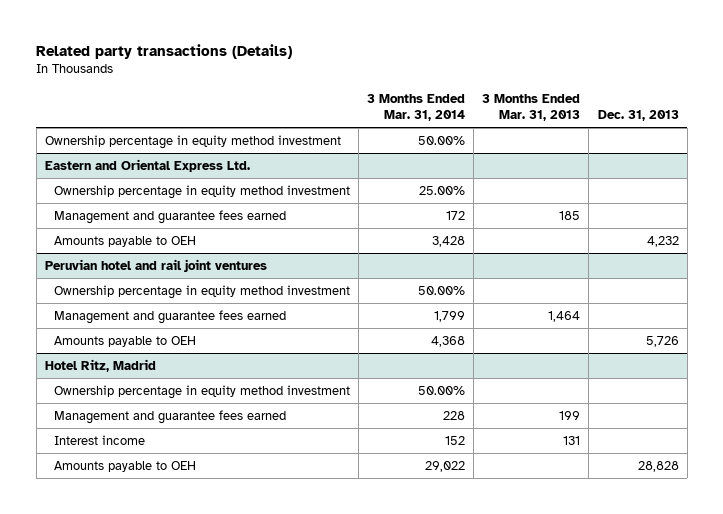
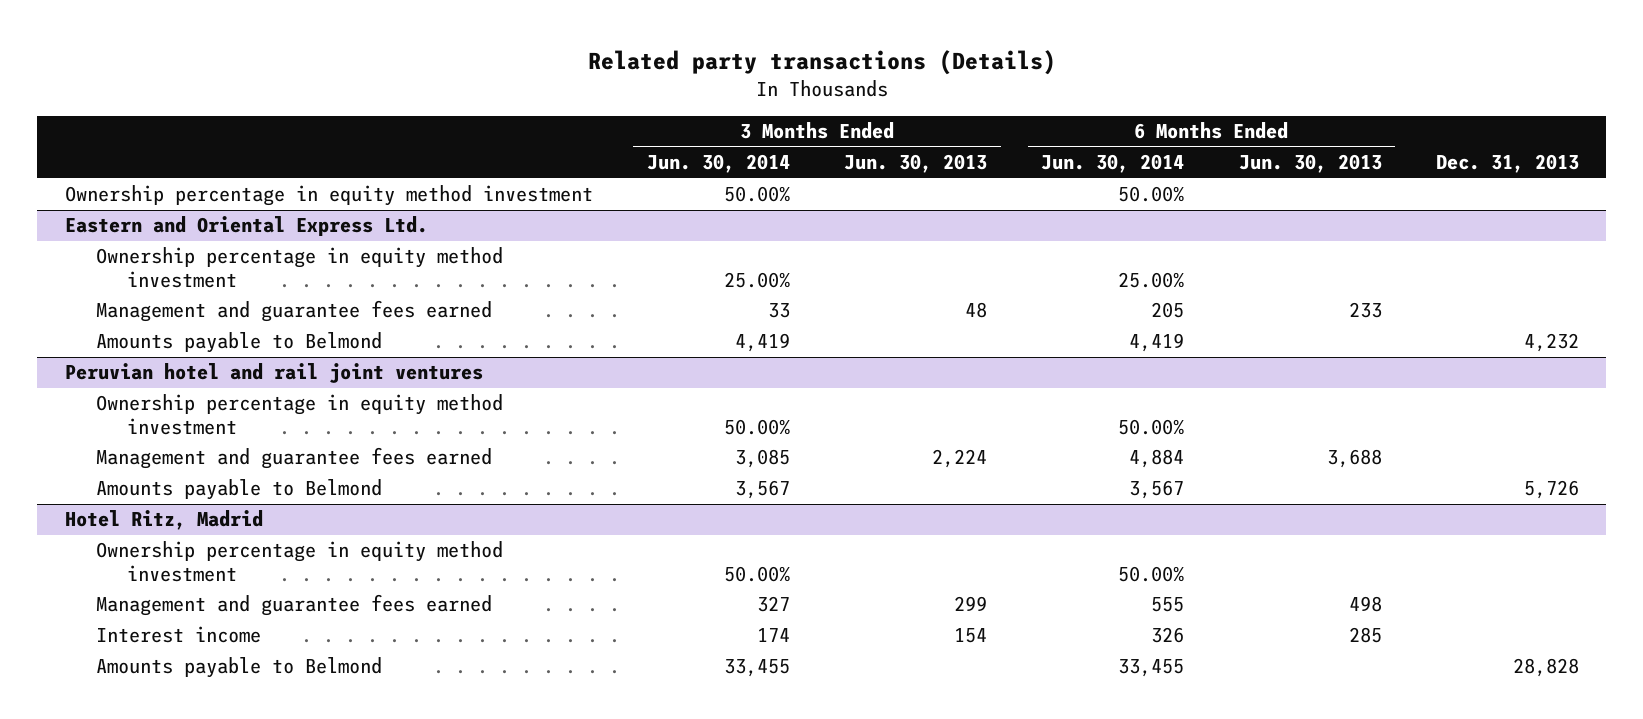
- | 3 Months Ended Mar. 31, 2014 | 3 Months Ended Mar. 31, 2013 | Dec. 31, 2013
+ | 3 Months Ended Jun. 30, 2014 | 3 Months Ended Jun. 30, 2013 | 6 Months Ended Jun. 30, 2014 | 6 Months Ended Jun. 30, 2013 | Dec. 31, 2013
@ Eastern and Oriental Express Ltd.
- Amounts payable to OEH | 3,428 | | 4,232
+ Amounts payable to Belmond | 4,419 | | 4,419 | | 4,232
@ Peruvian hotel and rail joint ventures
- Amounts payable to OEH | 4,368 | | 5,726
+ Amounts payable to Belmond | 3,567 | | 3,567 | | 5,726
@ Hotel Ritz, Madrid
- Amounts payable to OEH | 29,022 | | 28,828
+ Amounts payable to Belmond | 33,455 | | 33,455 | | 28,828

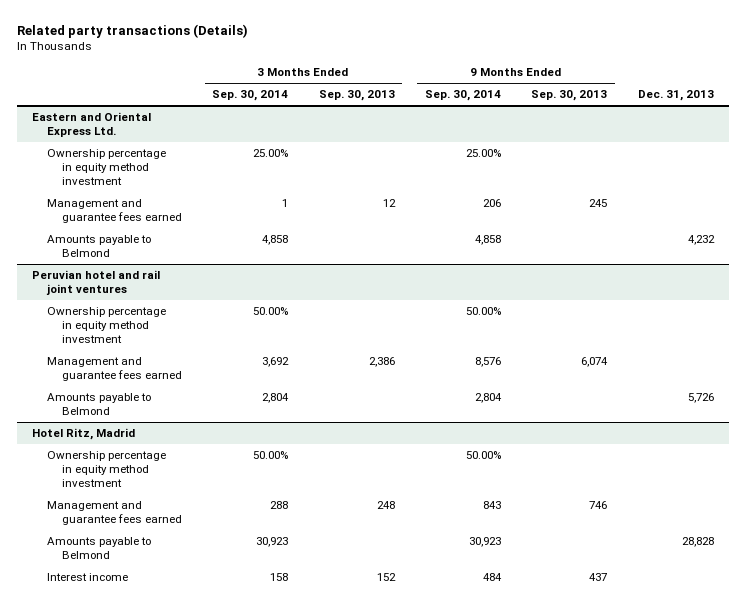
- | 3 Months Ended Jun. 30, 2014 | 3 Months Ended Jun. 30, 2013 | 6 Months Ended Jun. 30, 2014 | 6 Months Ended Jun. 30, 2013 | Dec. 31, 2013
+ | 3 Months Ended Sep. 30, 2014 | 3 Months Ended Sep. 30, 2013 | 9 Months Ended Sep. 30, 2014 | 9 Months Ended Sep. 30, 2013 | Dec. 31, 2013
- Ownership percentage in equity method investment | 50.00% | | 50.00% | |
@ Hotel Ritz, Madrid
moved down: Interest income | 158 | 152 | 484 | 437 |

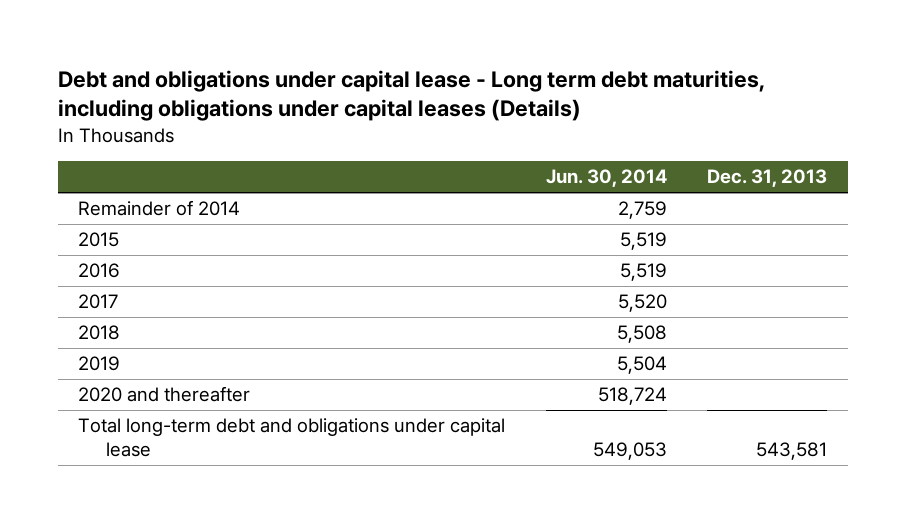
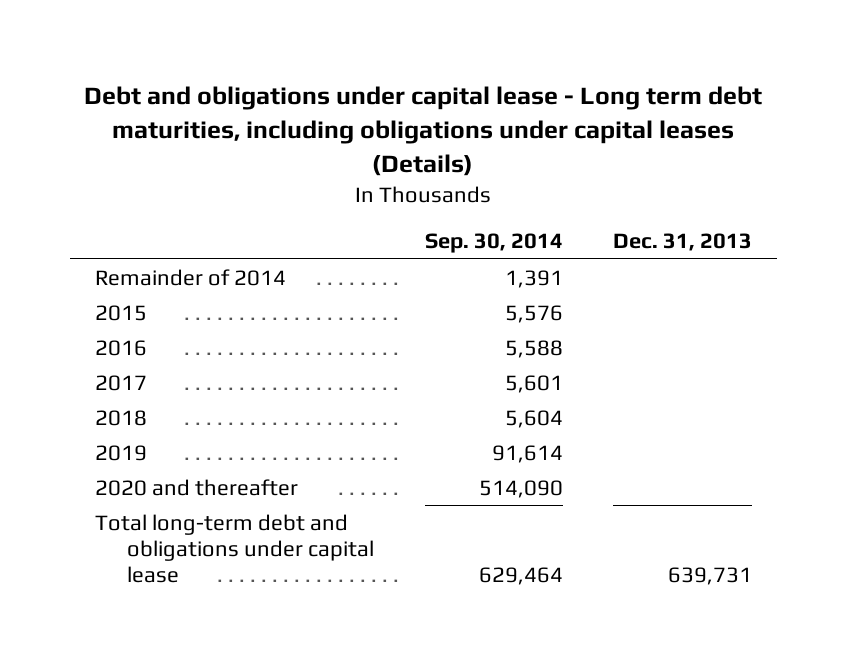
- | Jun. 30, 2014 | Dec. 31, 2013
+ | Sep. 30, 2014 | Dec. 31, 2013
- Total long-term debt and obligations under capital lease | 549,053 | 543,581
+ Total long-term debt and obligations under capital lease | 629,464 | 639,731

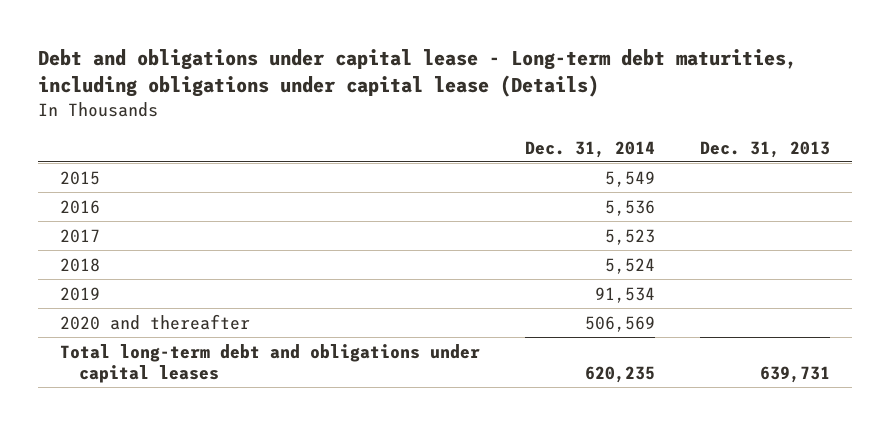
- Debt and obligations under capital lease - Long term debt maturities, including obligations under capital leases (Details)
+ Debt and obligations under capital lease - Long-term debt maturities, including obligations under capital lease (Details)
- | Sep. 30, 2014 | Dec. 31, 2013
+ | Dec. 31, 2014 | Dec. 31, 2013
- Remainder of 2014 | 1,391 |
- Total long-term debt and obligations under capital lease | 629,464 | 639,731
+ Total long-term debt and obligations under capital leases | 620,235 | 639,731

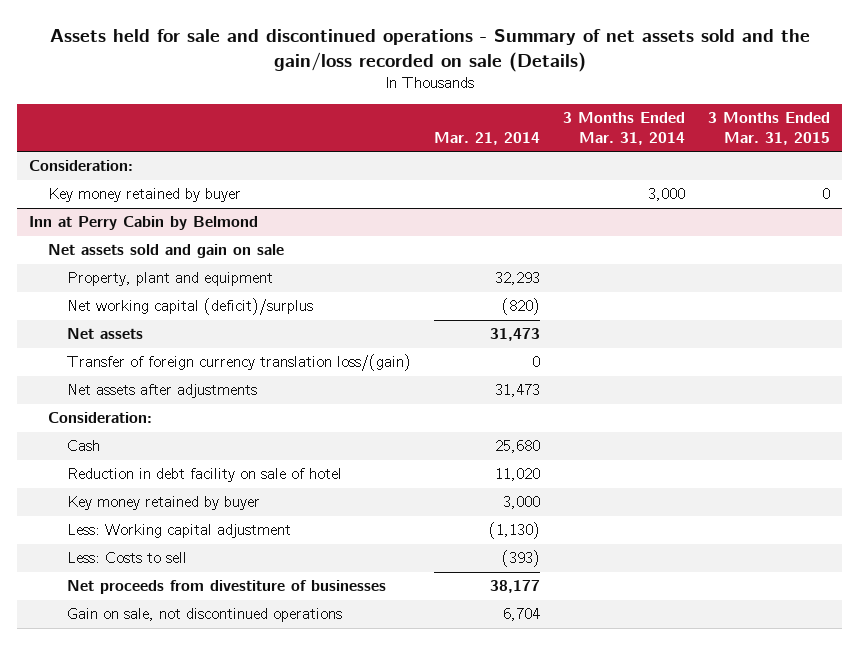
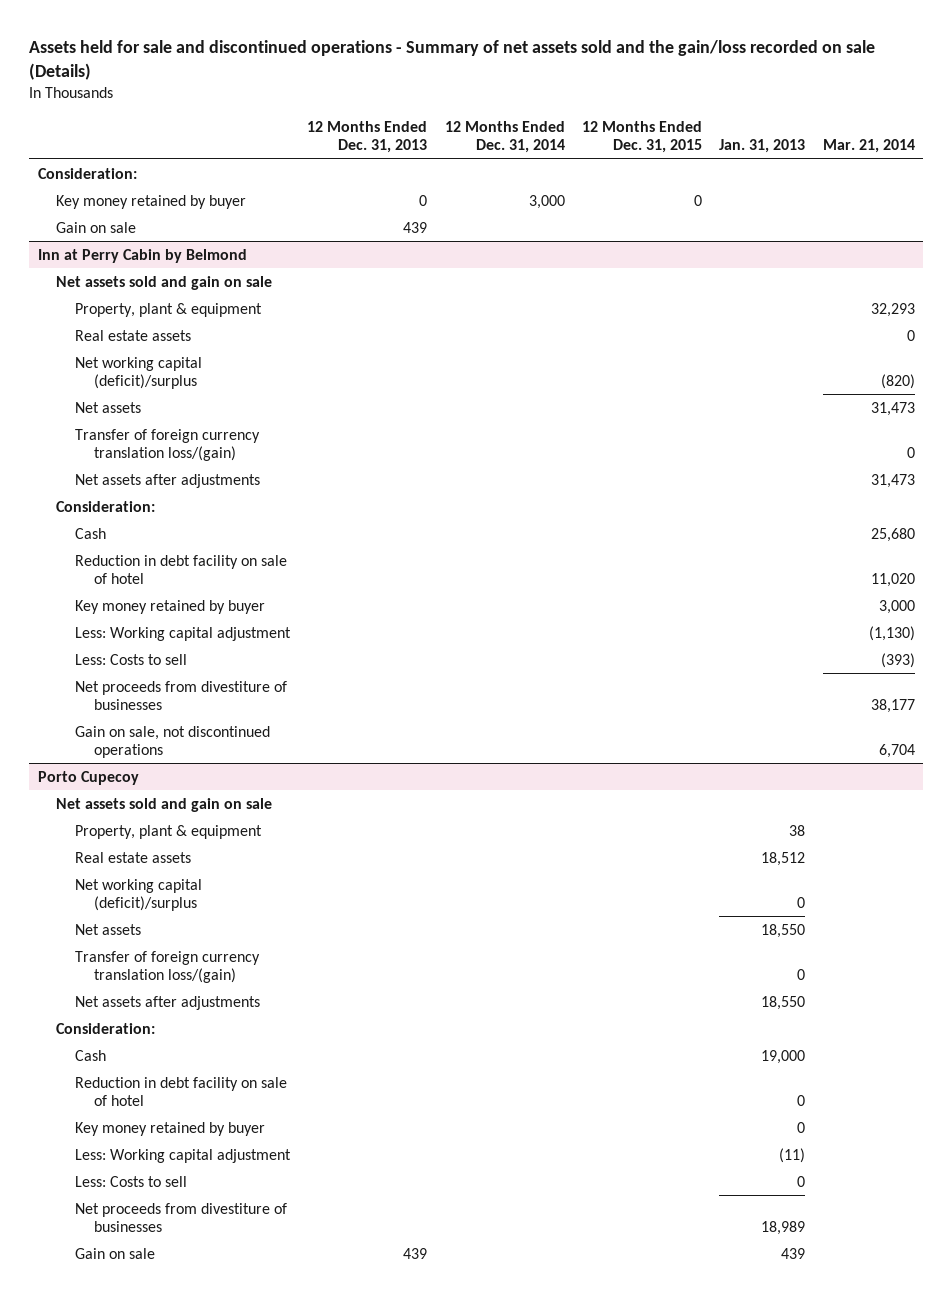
- | Mar. 21, 2014 | 3 Months Ended Mar. 31, 2014 | 3 Months Ended Mar. 31, 2015
+ | 12 Months Ended Dec. 31, 2013 | 12 Months Ended Dec. 31, 2014 | 12 Months Ended Dec. 31, 2015 | Jan. 31, 2013 | Mar. 21, 2014
+ Gain on sale | 439 | | | |
@ Inn at Perry Cabin by Belmond
- Property, plant and equipment | 32,293 | |
+ Property, plant & equipment | | | | | 32,293
+ Real estate assets | | | | | 0
+ Porto Cupecoy
+ Net assets sold and gain on sale
+ Property, plant & equipment | | | | 38 |
+ Real estate assets | | | | 18,512 |
+ Net working capital (deficit)/surplus | | | | 0 |
+ Net assets | | | | 18,550 |
+ Transfer of foreign currency translation loss/(gain) | | | | 0 |
+ Net assets after adjustments | | | | 18,550 |
+ Consideration:
+ Cash | | | | 19,000 |
+ Reduction in debt facility on sale of hotel | | | | 0 |
+ Key money retained by buyer | | | | 0 |
+ Less: Working capital adjustment | | | | (11) |
+ Less: Costs to sell | | | | 0 |
+ Net proceeds from divestiture of businesses | | | | 18,989 |
+ Gain on sale | 439 | | | 439 |

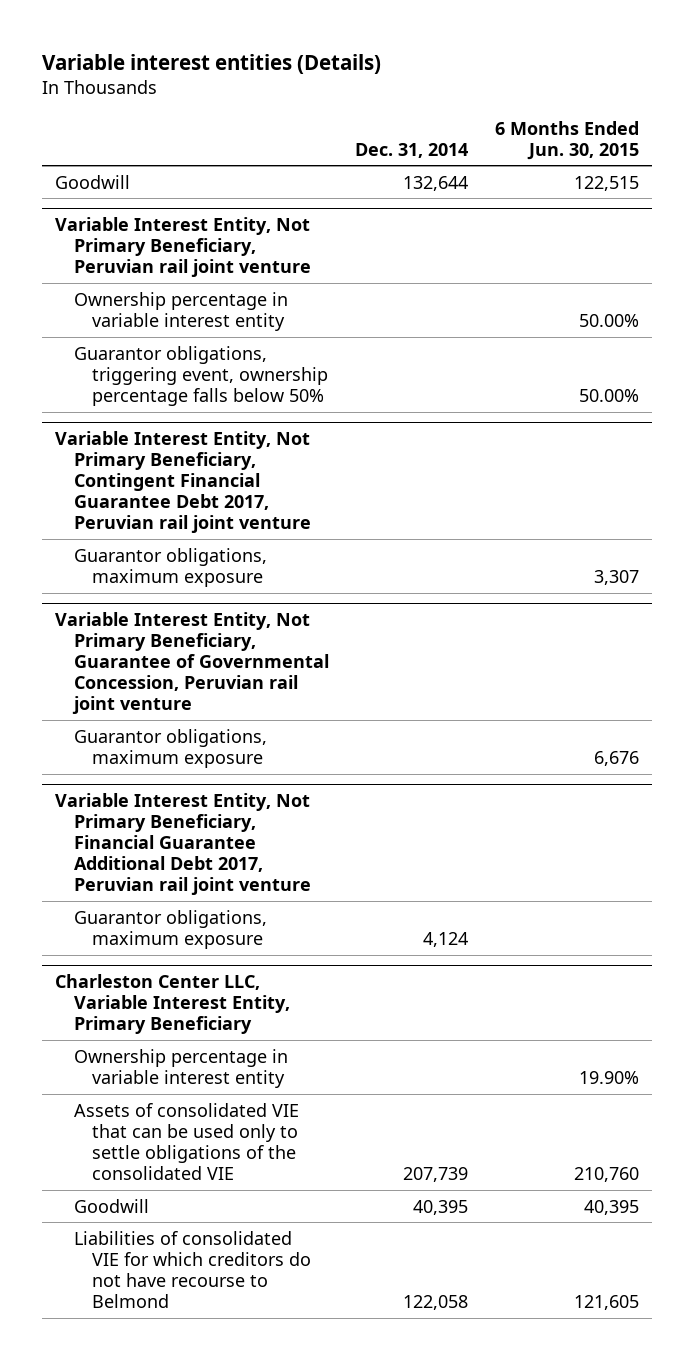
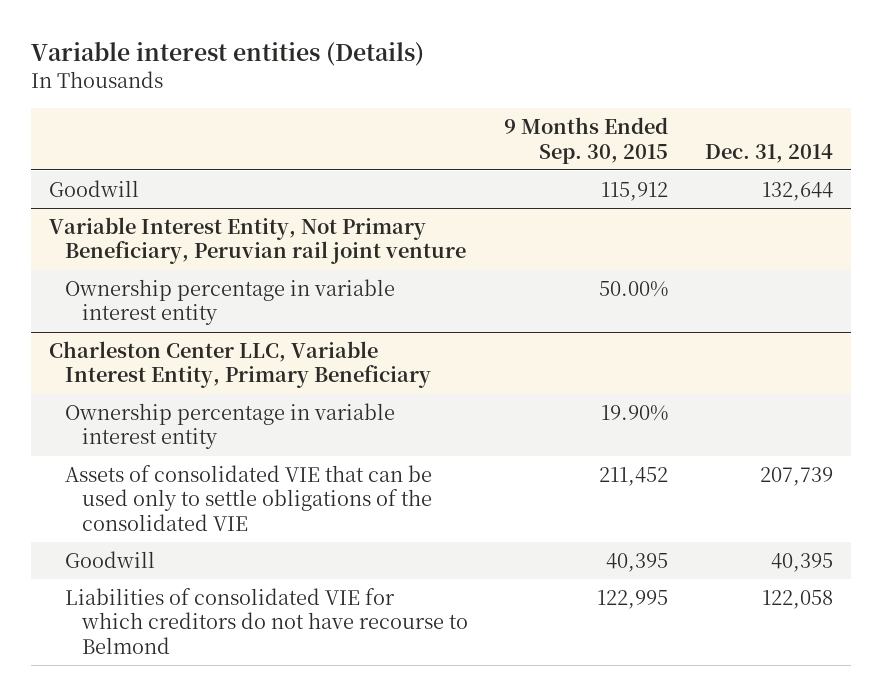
- | Dec. 31, 2014 | 6 Months Ended Jun. 30, 2015
+ | 9 Months Ended Sep. 30, 2015 | Dec. 31, 2014
@ Variable Interest Entity, Not Primary Beneficiary, Peruvian rail joint venture
- Guarantor obligations, triggering event, ownership percentage falls below 50% | | 50.00%
- Variable Interest Entity, Not Primary Beneficiary, Contingent Financial Guarantee Debt 2017, Peruvian rail joint venture
- Guarantor obligations, maximum exposure | | 3,307
- Variable Interest Entity, Not Primary Beneficiary, Guarantee of Governmental Concession, Peruvian rail joint venture
- Guarantor obligations, maximum exposure | | 6,676
- Variable Interest Entity, Not Primary Beneficiary, Financial Guarantee Additional Debt 2017, Peruvian rail joint venture
- Guarantor obligations, maximum exposure | 4,124 |

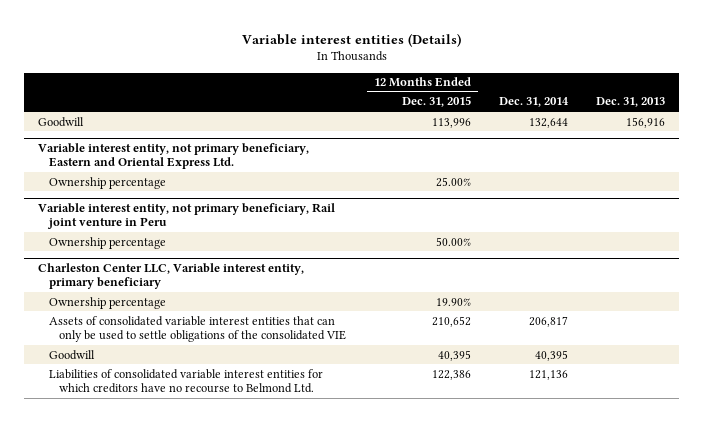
- | 9 Months Ended Sep. 30, 2015 | Dec. 31, 2014
+ | 12 Months Ended Dec. 31, 2015 | Dec. 31, 2014 | Dec. 31, 2013
- Variable Interest Entity, Not Primary Beneficiary, Peruvian rail joint venture
- Ownership percentage in variable interest entity | 50.00% |
- Charleston Center LLC, Variable Interest Entity, Primary Beneficiary
- Ownership percentage in variable interest entity | 19.90% |
- Assets of consolidated VIE that can be used only to settle obligations of the consolidated VIE | 211,452 | 207,739
+ Variable interest entity, not primary beneficiary, Eastern and Oriental Express Ltd.
+ Ownership percentage | 25.00% | |
+ Variable interest entity, not primary beneficiary, Rail joint venture in Peru
+ Ownership percentage | 50.00% | |
+ Charleston Center LLC, Variable interest entity, primary beneficiary
+ Ownership percentage | 19.90% | |
+ Assets of consolidated variable interest entities that can only be used to settle obligations of the consolidated VIE | 210,652 | 206,817 |
- Liabilities of consolidated VIE for which creditors do not have recourse to Belmond | 122,995 | 122,058
+ Liabilities of consolidated variable interest entities for which creditors have no recourse to Belmond Ltd. | 122,386 | 121,136 |

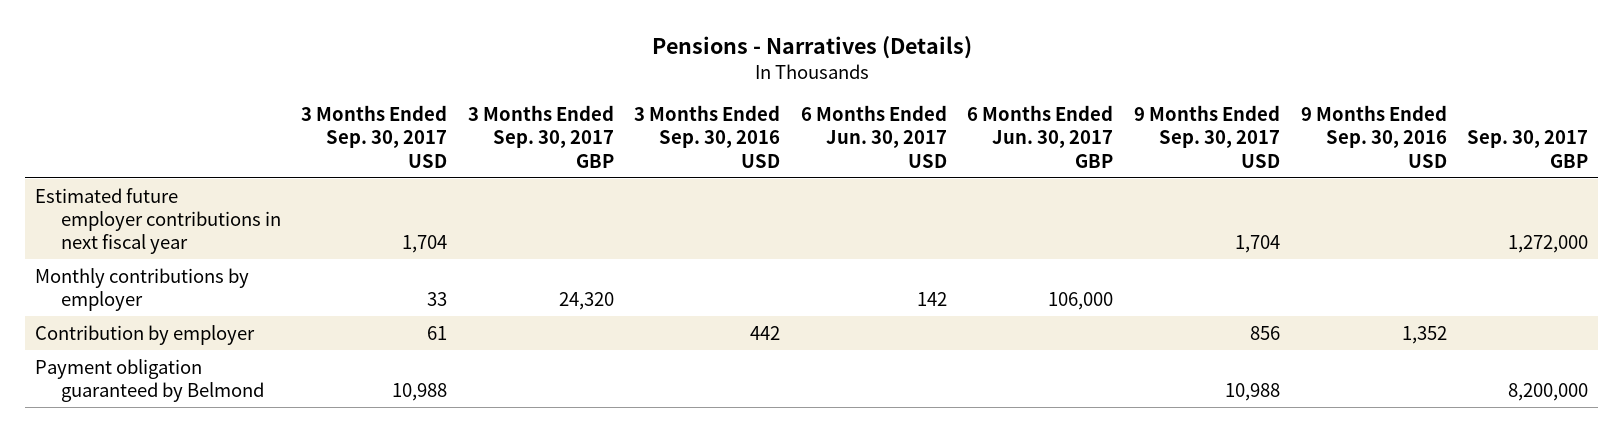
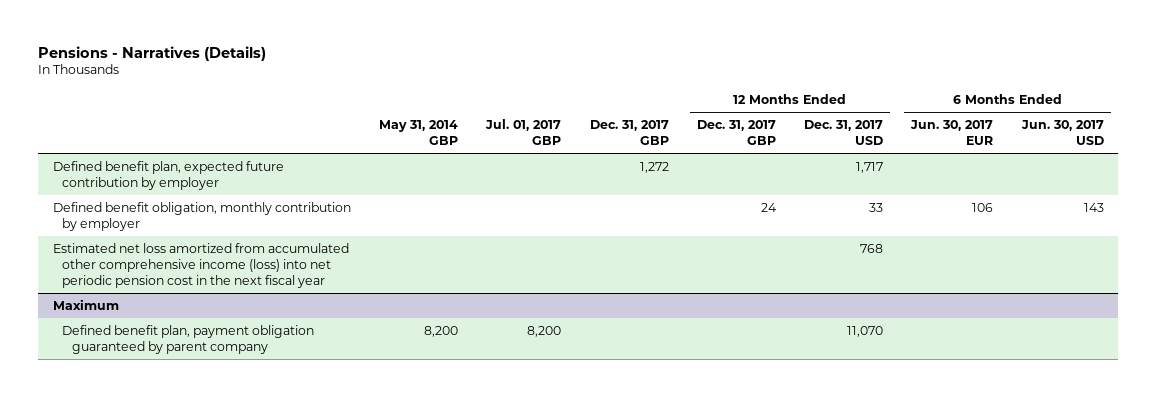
- | 3 Months Ended Sep. 30, 2017 USD | 3 Months Ended Sep. 30, 2017 GBP | 3 Months Ended Sep. 30, 2016 USD | 6 Months Ended Jun. 30, 2017 USD | 6 Months Ended Jun. 30, 2017 GBP | 9 Months Ended Sep. 30, 2017 USD | 9 Months Ended Sep. 30, 2016 USD | Sep. 30, 2017 GBP
+ | May 31, 2014 GBP | Jul. 01, 2017 GBP | Dec. 31, 2017 GBP | 12 Months Ended Dec. 31, 2017 GBP | 12 Months Ended Dec. 31, 2017 USD | 6 Months Ended Jun. 30, 2017 EUR | 6 Months Ended Jun. 30, 2017 USD
- Estimated future employer contributions in next fiscal year | 1,704 | | | | | 1,704 | | 1,272,000
- Monthly contributions by employer | 33 | 24,320 | | 142 | 106,000 | | |
- Contribution by employer | 61 | | 442 | | | 856 | 1,352 |
- Payment obligation guaranteed by Belmond | 10,988 | | | | | 10,988 | | 8,200,000
+ Defined benefit plan, expected future contribution by employer | | | 1,272 | | 1,717 | |
+ Defined benefit obligation, monthly contribution by employer | | | | 24 | 33 | 106 | 143
+ Estimated net loss amortized from accumulated other comprehensive income (loss) into net periodic pension cost in the next fiscal year | | | | | 768 | |
+ Maximum
+ Defined benefit plan, payment obligation guaranteed by parent company | 8,200 | 8,200 | | | 11,070 | |

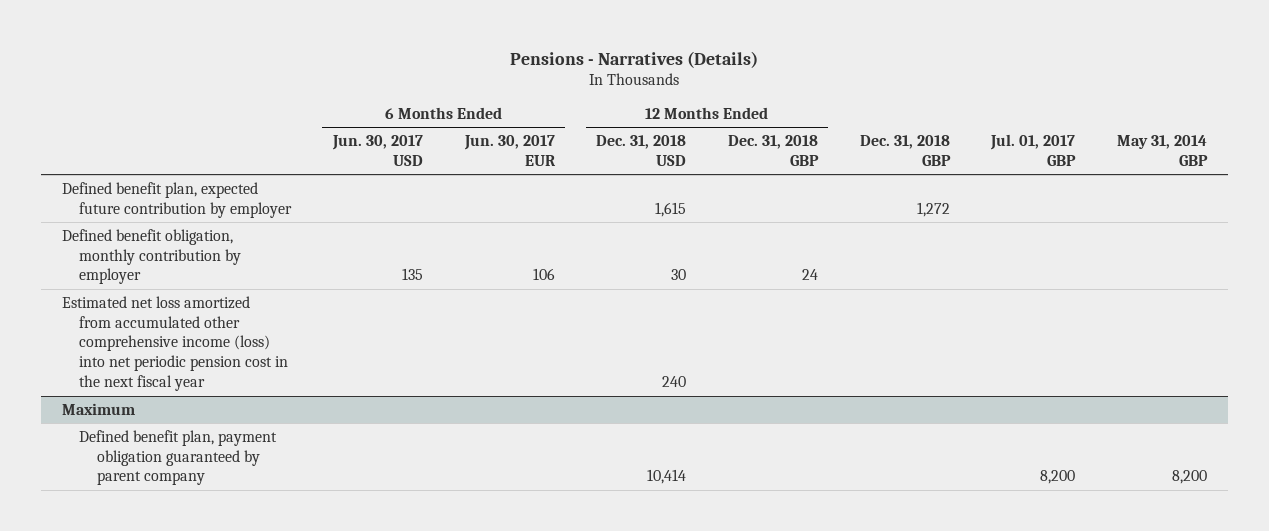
- | May 31, 2014 GBP | Jul. 01, 2017 GBP | Dec. 31, 2017 GBP | 12 Months Ended Dec. 31, 2017 GBP | 12 Months Ended Dec. 31, 2017 USD | 6 Months Ended Jun. 30, 2017 EUR | 6 Months Ended Jun. 30, 2017 USD
+ | 6 Months Ended Jun. 30, 2017 USD | 6 Months Ended Jun. 30, 2017 EUR | 12 Months Ended Dec. 31, 2018 USD | 12 Months Ended Dec. 31, 2018 GBP | Dec. 31, 2018 GBP | Jul. 01, 2017 GBP | May 31, 2014 GBP
- Defined benefit obligation, monthly contribution by employer | | | | 24 | 33 | 106 | 143
+ Defined benefit obligation, monthly contribution by employer | 135 | 106 | 30 | 24 | | |

